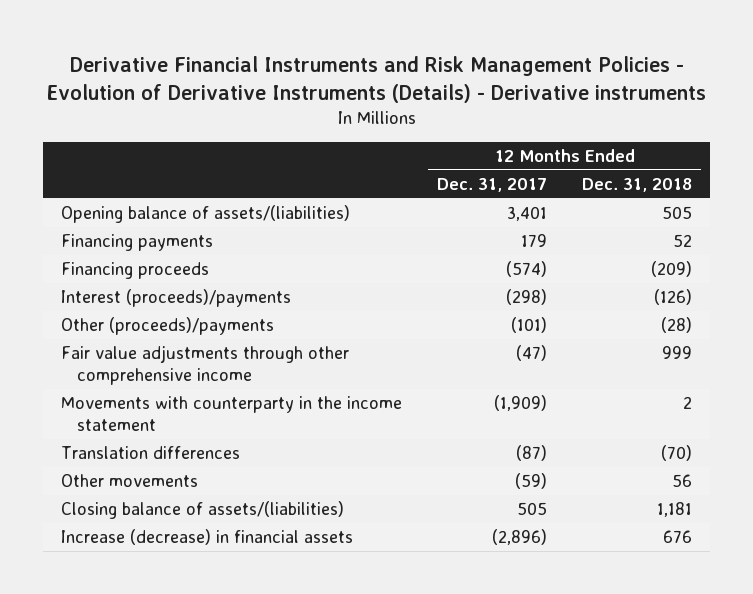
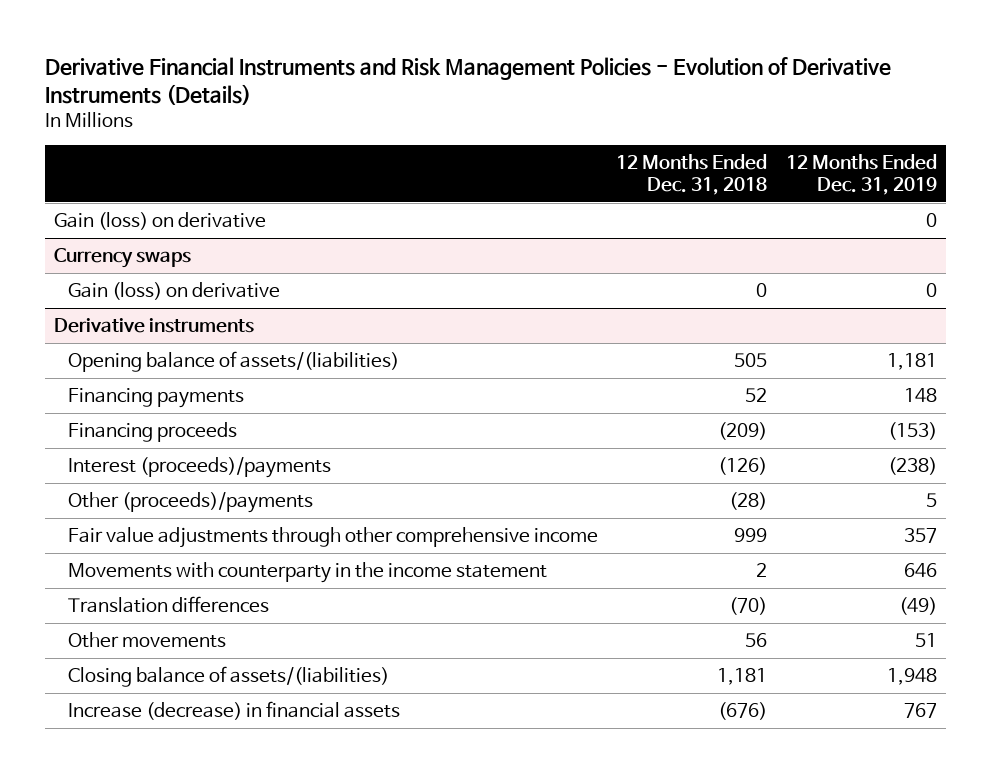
- Derivative Financial Instruments and Risk Management Policies - Evolution of Derivative Instruments (Details) - Derivative instruments
+ Derivative Financial Instruments and Risk Management Policies - Evolution of Derivative Instruments (Details)
- | 12 Months Ended Dec. 31, 2017 | 12 Months Ended Dec. 31, 2018
+ | 12 Months Ended Dec. 31, 2018 | 12 Months Ended Dec. 31, 2019
+ Gain (loss) on derivative | | 0
+ Currency swaps
+ Gain (loss) on derivative | 0 | 0
+ Derivative instruments
- Increase (decrease) in financial assets | (2,896) | 676
+ Increase (decrease) in financial assets | (676) | 767

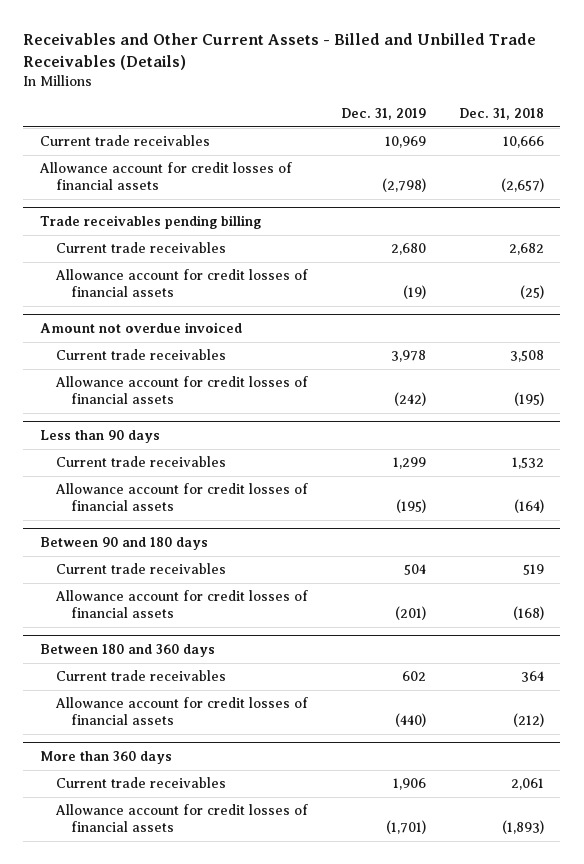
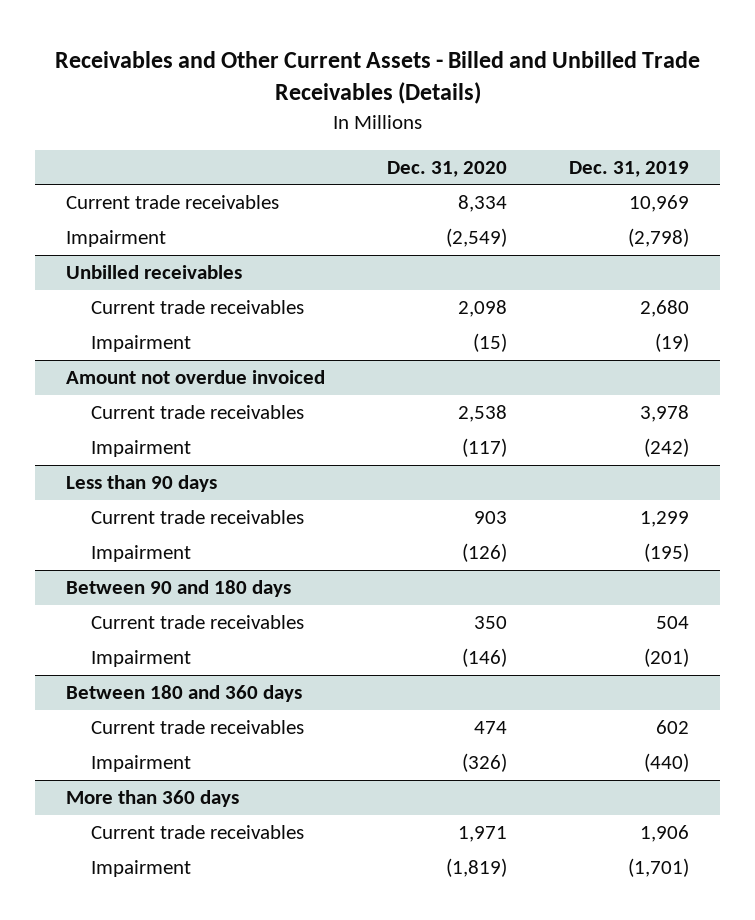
- | Dec. 31, 2019 | Dec. 31, 2018
+ | Dec. 31, 2020 | Dec. 31, 2019
- Allowance account for credit losses of financial assets | (2,798) | (2,657)
- Trade receivables pending billing
+ Impairment | (2,549) | (2,798)
+ Unbilled receivables
- Allowance account for credit losses of financial assets | (19) | (25)
+ Impairment | (15) | (19)
@ Amount not overdue invoiced
- Allowance account for credit losses of financial assets | (242) | (195)
+ Impairment | (117) | (242)
@ Less than 90 days
- Allowance account for credit losses of financial assets | (195) | (164)
+ Impairment | (126) | (195)
@ Between 90 and 180 days
- Allowance account for credit losses of financial assets | (201) | (168)
+ Impairment | (146) | (201)
@ Between 180 and 360 days
- Allowance account for credit losses of financial assets | (440) | (212)
+ Impairment | (326) | (440)
@ More than 360 days
- Allowance account for credit losses of financial assets | (1,701) | (1,893)
+ Impairment | (1,819) | (1,701)

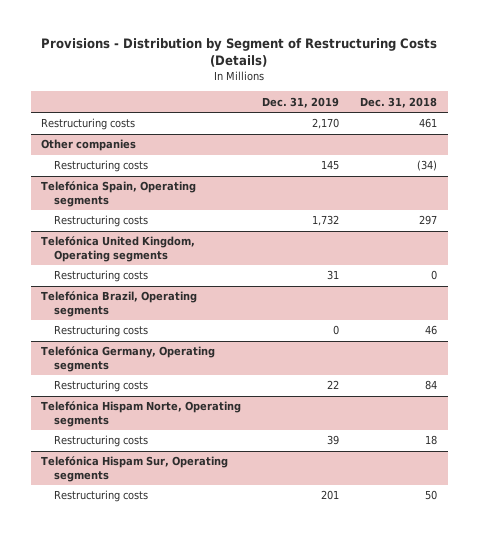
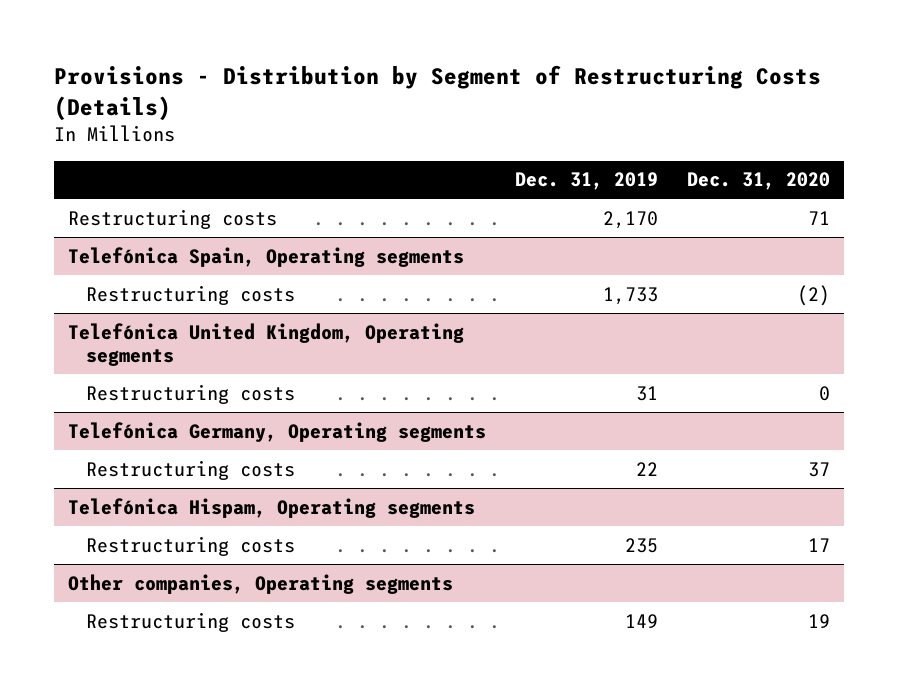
- | Dec. 31, 2019 | Dec. 31, 2018
+ | Dec. 31, 2019 | Dec. 31, 2020
- Other companies
- Restructuring costs | 145 | (34)
@ Telefónica Spain, Operating segments
- Restructuring costs | 1,732 | 297
+ Restructuring costs | 1,733 | (2)
- Telefónica Brazil, Operating segments
- Restructuring costs | 0 | 46
- Telefónica Hispam Norte, Operating segments
- Restructuring costs | 39 | 18
- Telefónica Hispam Sur, Operating segments
- Restructuring costs | 201 | 50
+ Telefónica Hispam, Operating segments
+ Restructuring costs | 235 | 17
+ Other companies, Operating segments
+ Restructuring costs | 149 | 19

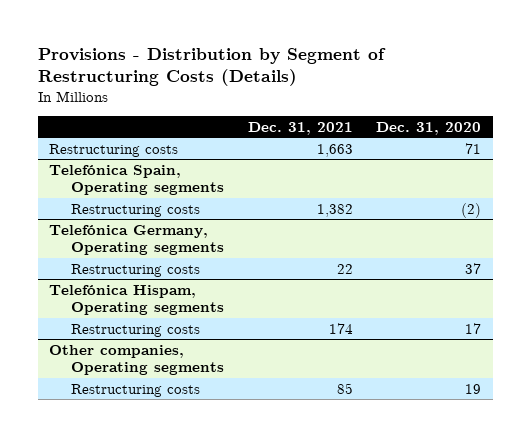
- | Dec. 31, 2019 | Dec. 31, 2020
+ | Dec. 31, 2021 | Dec. 31, 2020
- Telefónica United Kingdom, Operating segments
- Restructuring costs | 31 | 0

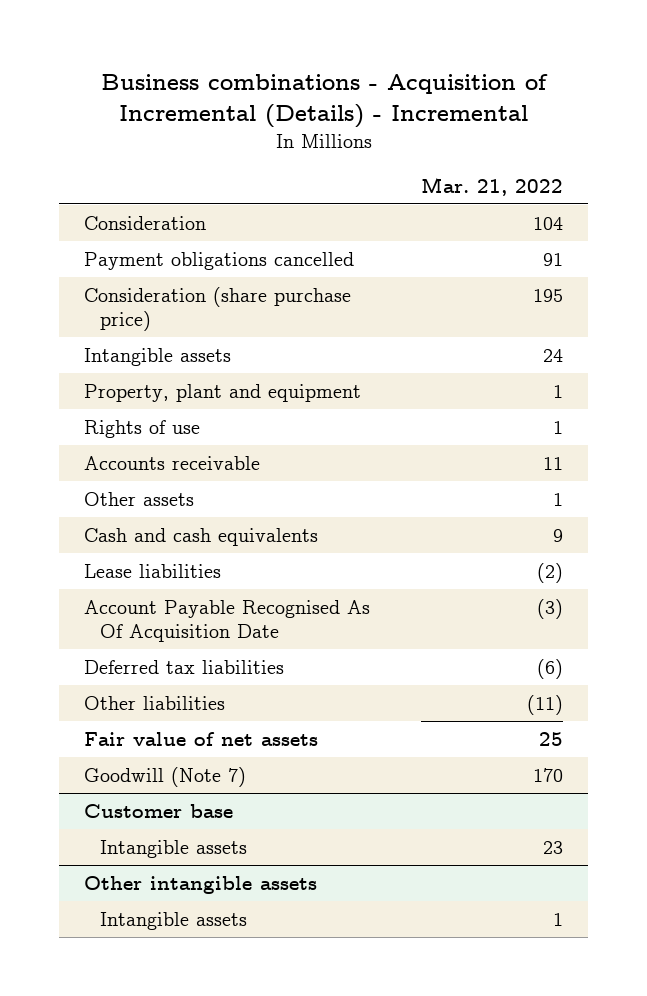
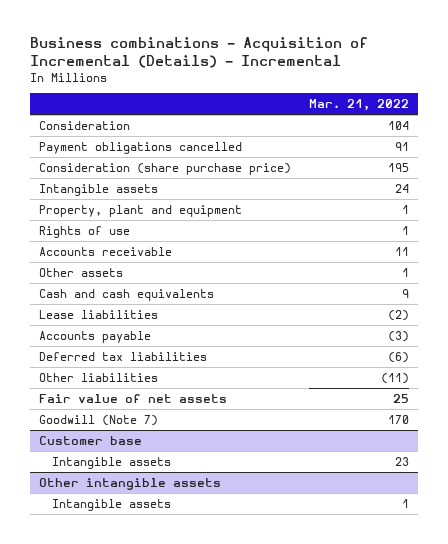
- Account Payable Recognised As Of Acquisition Date | (3)
+ Accounts payable | (3)

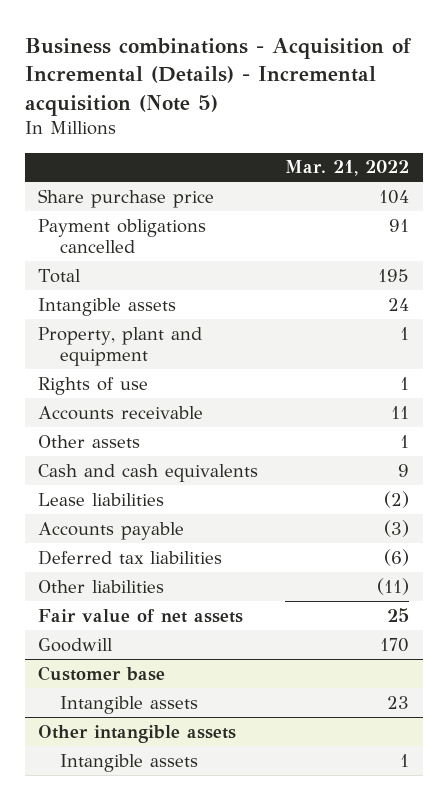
- Business combinations - Acquisition of Incremental (Details) - Incremental
+ Business combinations - Acquisition of Incremental (Details) - Incremental acquisition (Note 5)
- Consideration | 104
+ Share purchase price | 104
- Consideration (share purchase price) | 195
+ Total | 195
- Goodwill (Note 7) | 170
+ Goodwill | 170

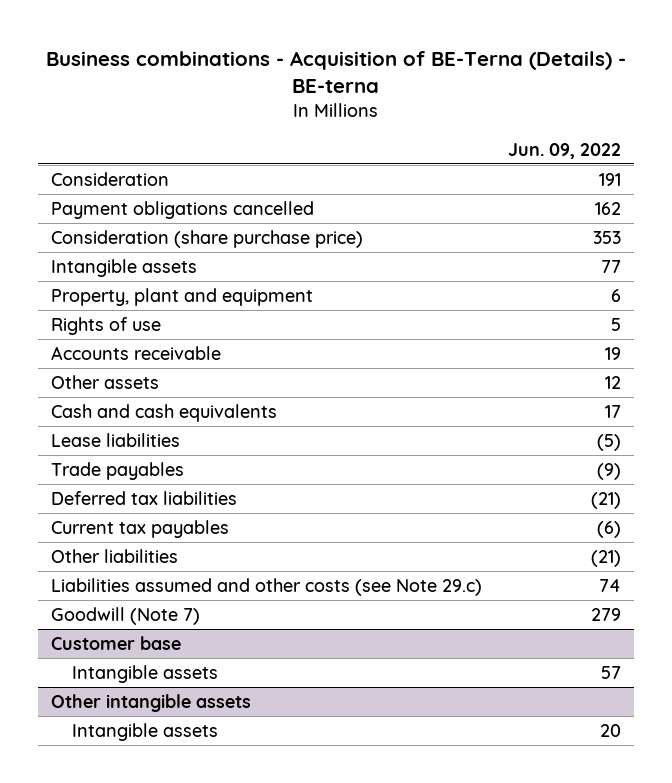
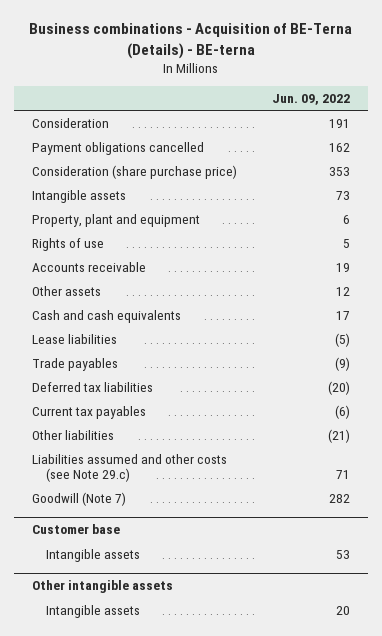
- Intangible assets | 77
+ Intangible assets | 73
- Deferred tax liabilities | (21)
+ Deferred tax liabilities | (20)
- Liabilities assumed and other costs (see Note 29.c) | 74
- Goodwill (Note 7) | 279
+ Liabilities assumed and other costs (see Note 29.c) | 71
+ Goodwill (Note 7) | 282
@ Customer base
- Intangible assets | 57
+ Intangible assets | 53

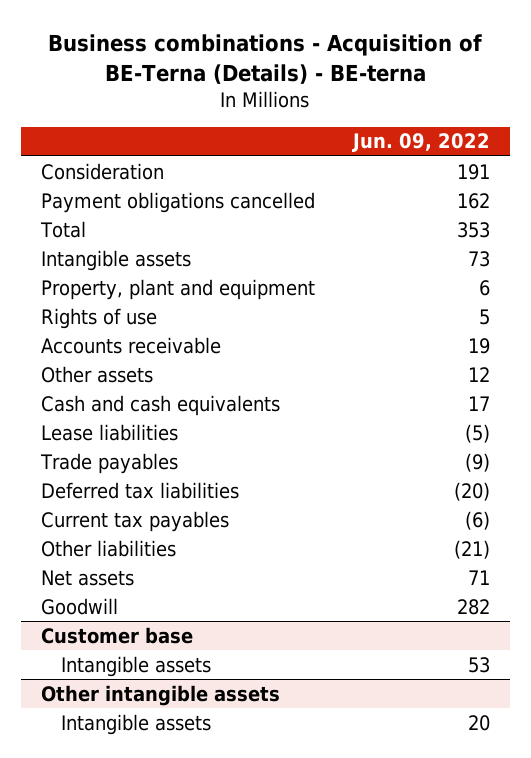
- Consideration (share purchase price) | 353
+ Total | 353
- Liabilities assumed and other costs (see Note 29.c) | 71
- Goodwill (Note 7) | 282
+ Net assets | 71
+ Goodwill | 282

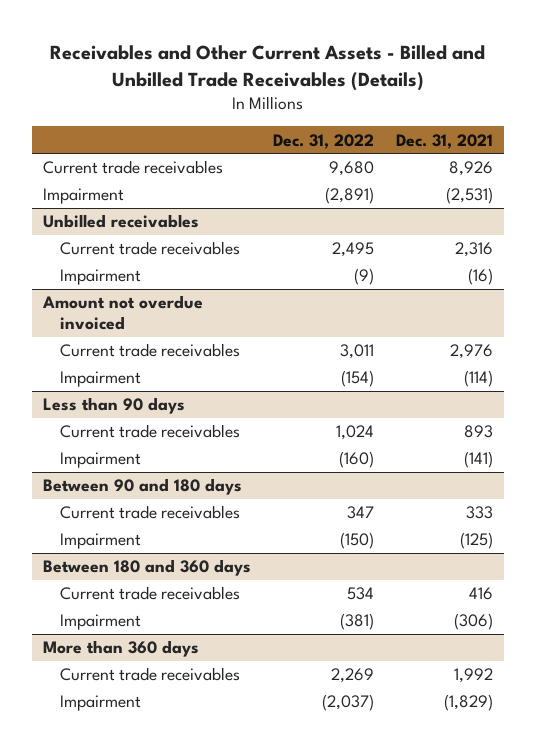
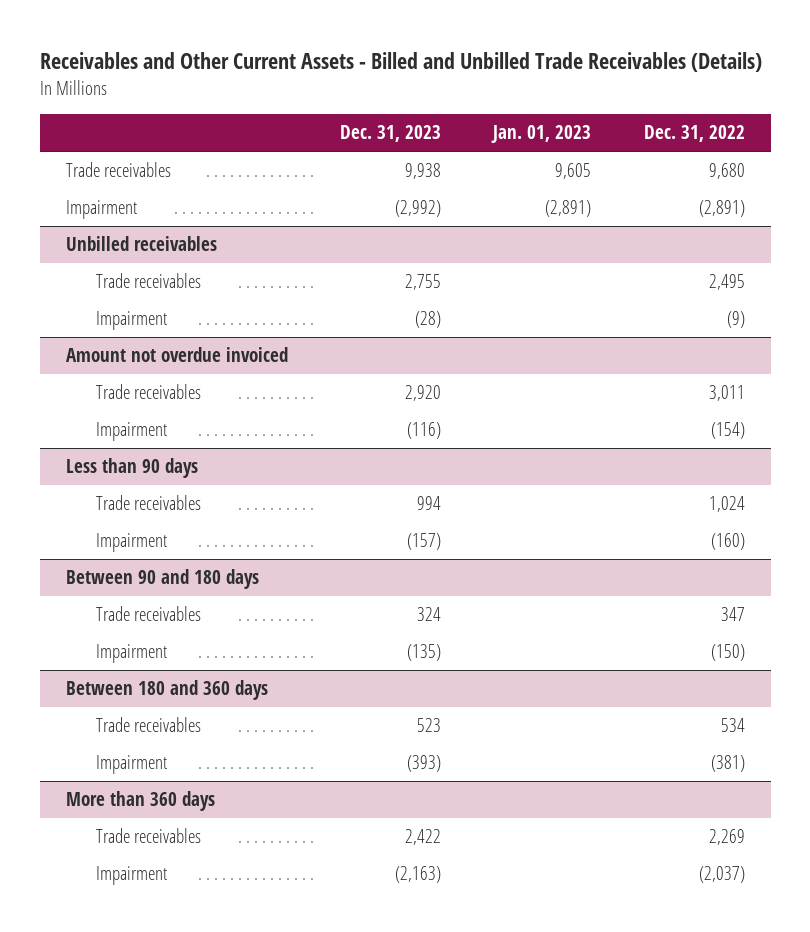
- | Dec. 31, 2022 | Dec. 31, 2021
+ | Dec. 31, 2023 | Jan. 01, 2023 | Dec. 31, 2022
- Current trade receivables | 9,680 | 8,926
+ Trade receivables | 9,938 | 9,605 | 9,680
@ Unbilled receivables
- Current trade receivables | 2,495 | 2,316
+ Trade receivables | 2,755 | | 2,495
@ Amount not overdue invoiced
- Current trade receivables | 3,011 | 2,976
+ Trade receivables | 2,920 | | 3,011
@ Less than 90 days
- Current trade receivables | 1,024 | 893
+ Trade receivables | 994 | | 1,024
@ Between 90 and 180 days
- Current trade receivables | 347 | 333
+ Trade receivables | 324 | | 347
@ Between 180 and 360 days
- Current trade receivables | 534 | 416
+ Trade receivables | 523 | | 534
@ More than 360 days
- Current trade receivables | 2,269 | 1,992
+ Trade receivables | 2,422 | | 2,269

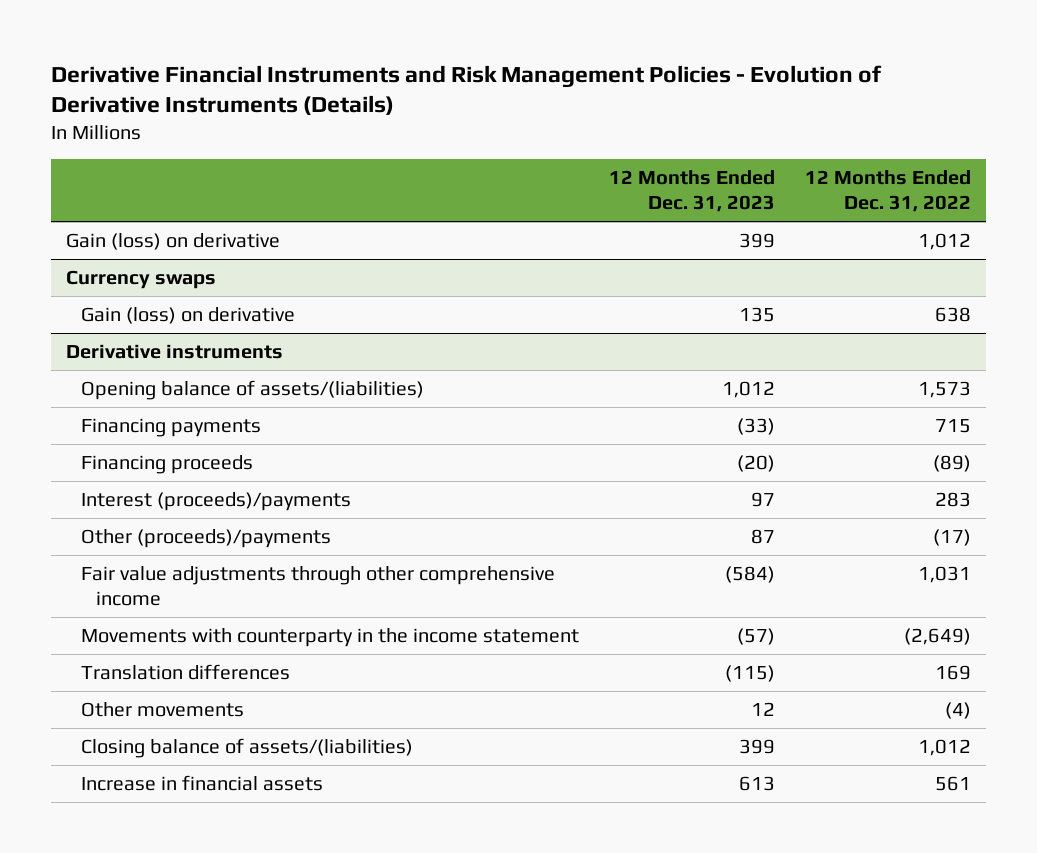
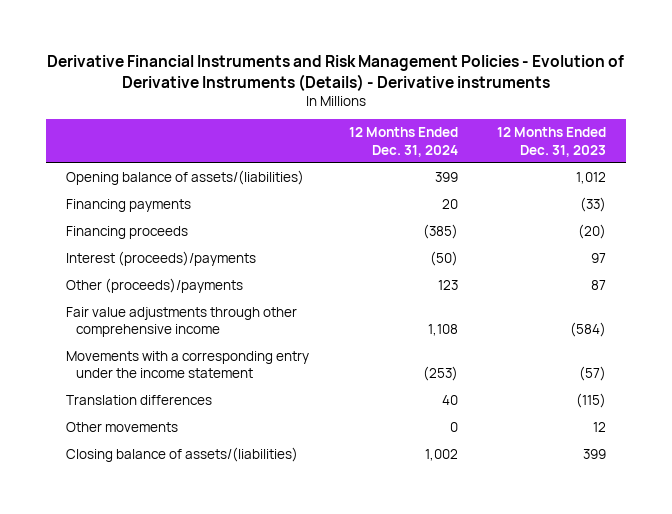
- Derivative Financial Instruments and Risk Management Policies - Evolution of Derivative Instruments (Details)
+ Derivative Financial Instruments and Risk Management Policies - Evolution of Derivative Instruments (Details) - Derivative instruments
- | 12 Months Ended Dec. 31, 2023 | 12 Months Ended Dec. 31, 2022
+ | 12 Months Ended Dec. 31, 2024 | 12 Months Ended Dec. 31, 2023
- Gain (loss) on derivative | 399 | 1,012
- Currency swaps
- Gain (loss) on derivative | 135 | 638
- Derivative instruments
- Movements with counterparty in the income statement | (57) | (2,649)
+ Movements with a corresponding entry under the income statement | (253) | (57)
- Increase in financial assets | 613 | 561

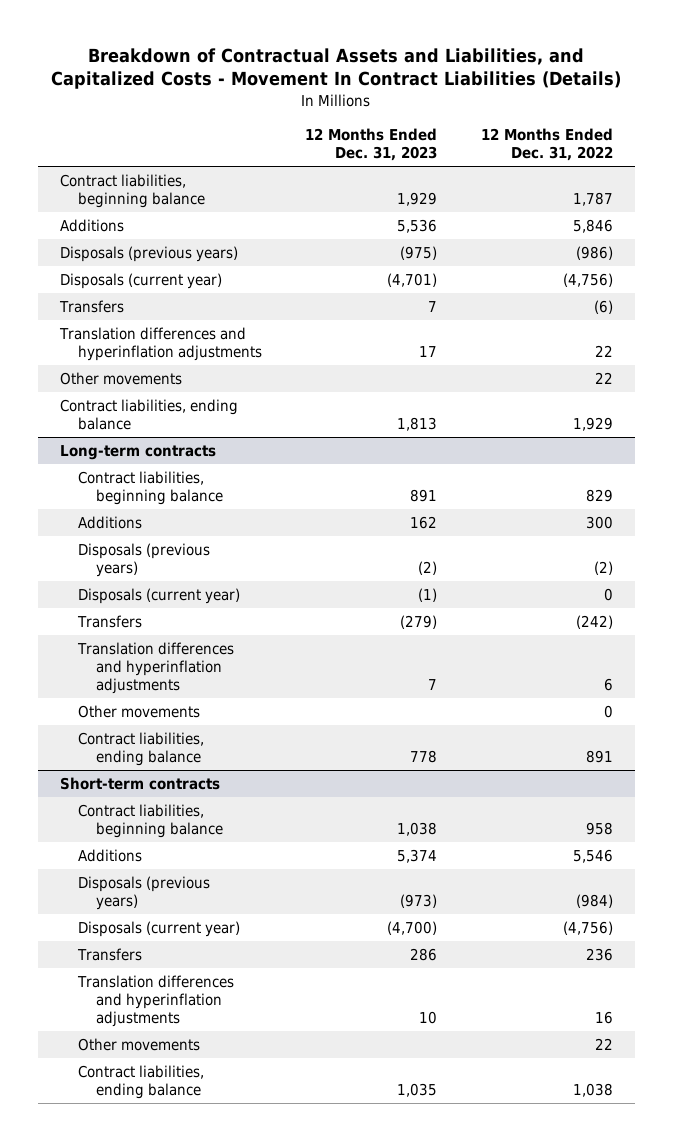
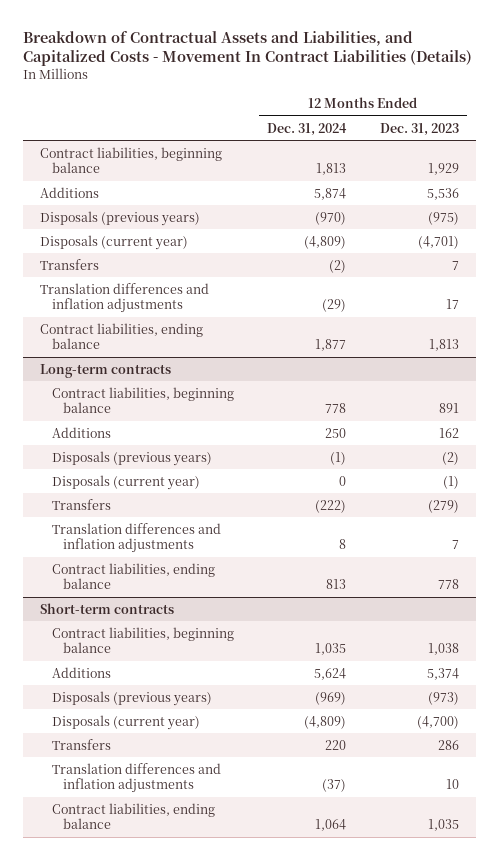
- | 12 Months Ended Dec. 31, 2023 | 12 Months Ended Dec. 31, 2022
+ | 12 Months Ended Dec. 31, 2024 | 12 Months Ended Dec. 31, 2023
- Translation differences and hyperinflation adjustments | 17 | 22
- Other movements | | 22
+ Translation differences and inflation adjustments | (29) | 17
@ Long-term contracts
- Translation differences and hyperinflation adjustments | 7 | 6
- Other movements | | 0
+ Translation differences and inflation adjustments | 8 | 7
@ Short-term contracts
- Translation differences and hyperinflation adjustments | 10 | 16
- Other movements | | 22
+ Translation differences and inflation adjustments | (37) | 10

